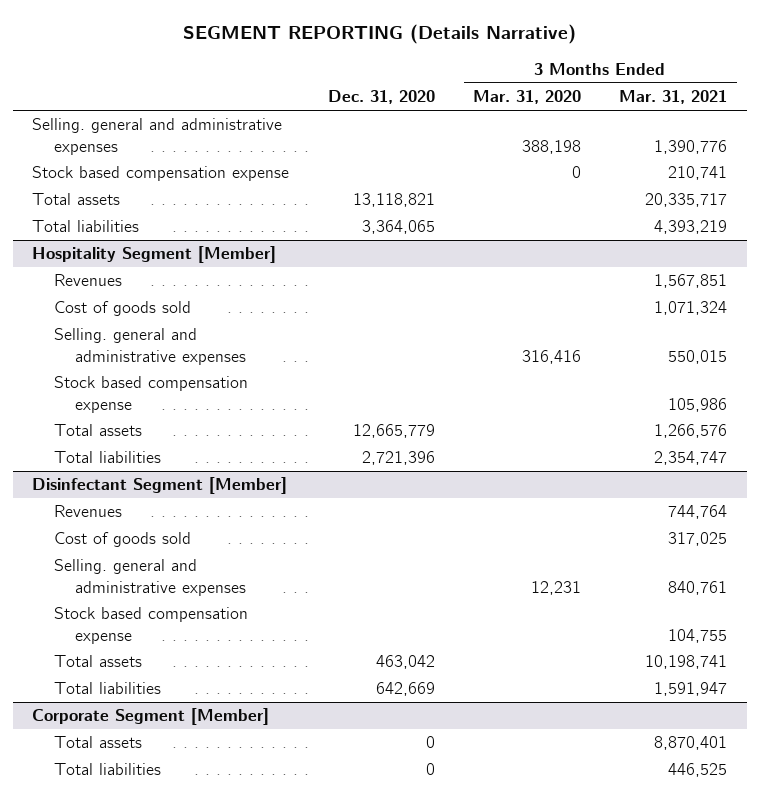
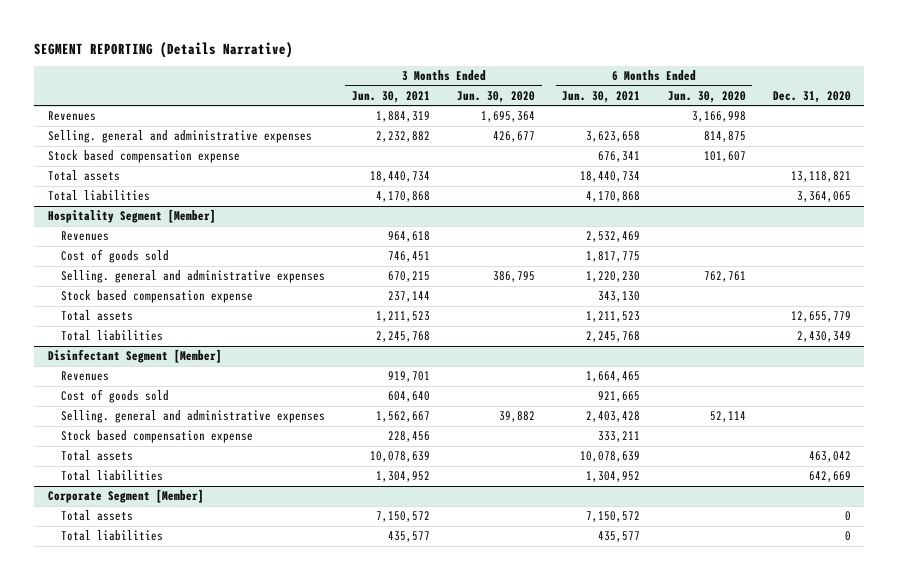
- | Dec. 31, 2020 | 3 Months Ended Mar. 31, 2020 | 3 Months Ended Mar. 31, 2021
+ | 3 Months Ended Jun. 30, 2021 | 3 Months Ended Jun. 30, 2020 | 6 Months Ended Jun. 30, 2021 | 6 Months Ended Jun. 30, 2020 | Dec. 31, 2020
+ Revenues | 1,884,319 | 1,695,364 | | 3,166,998 |
@ Hospitality Segment [Member]
- Total assets | 12,665,779 | | 1,266,576
- Total liabilities | 2,721,396 | | 2,354,747
+ Total assets | 1,211,523 | | 1,211,523 | | 12,655,779
+ Total liabilities | 2,245,768 | | 2,245,768 | | 2,430,349

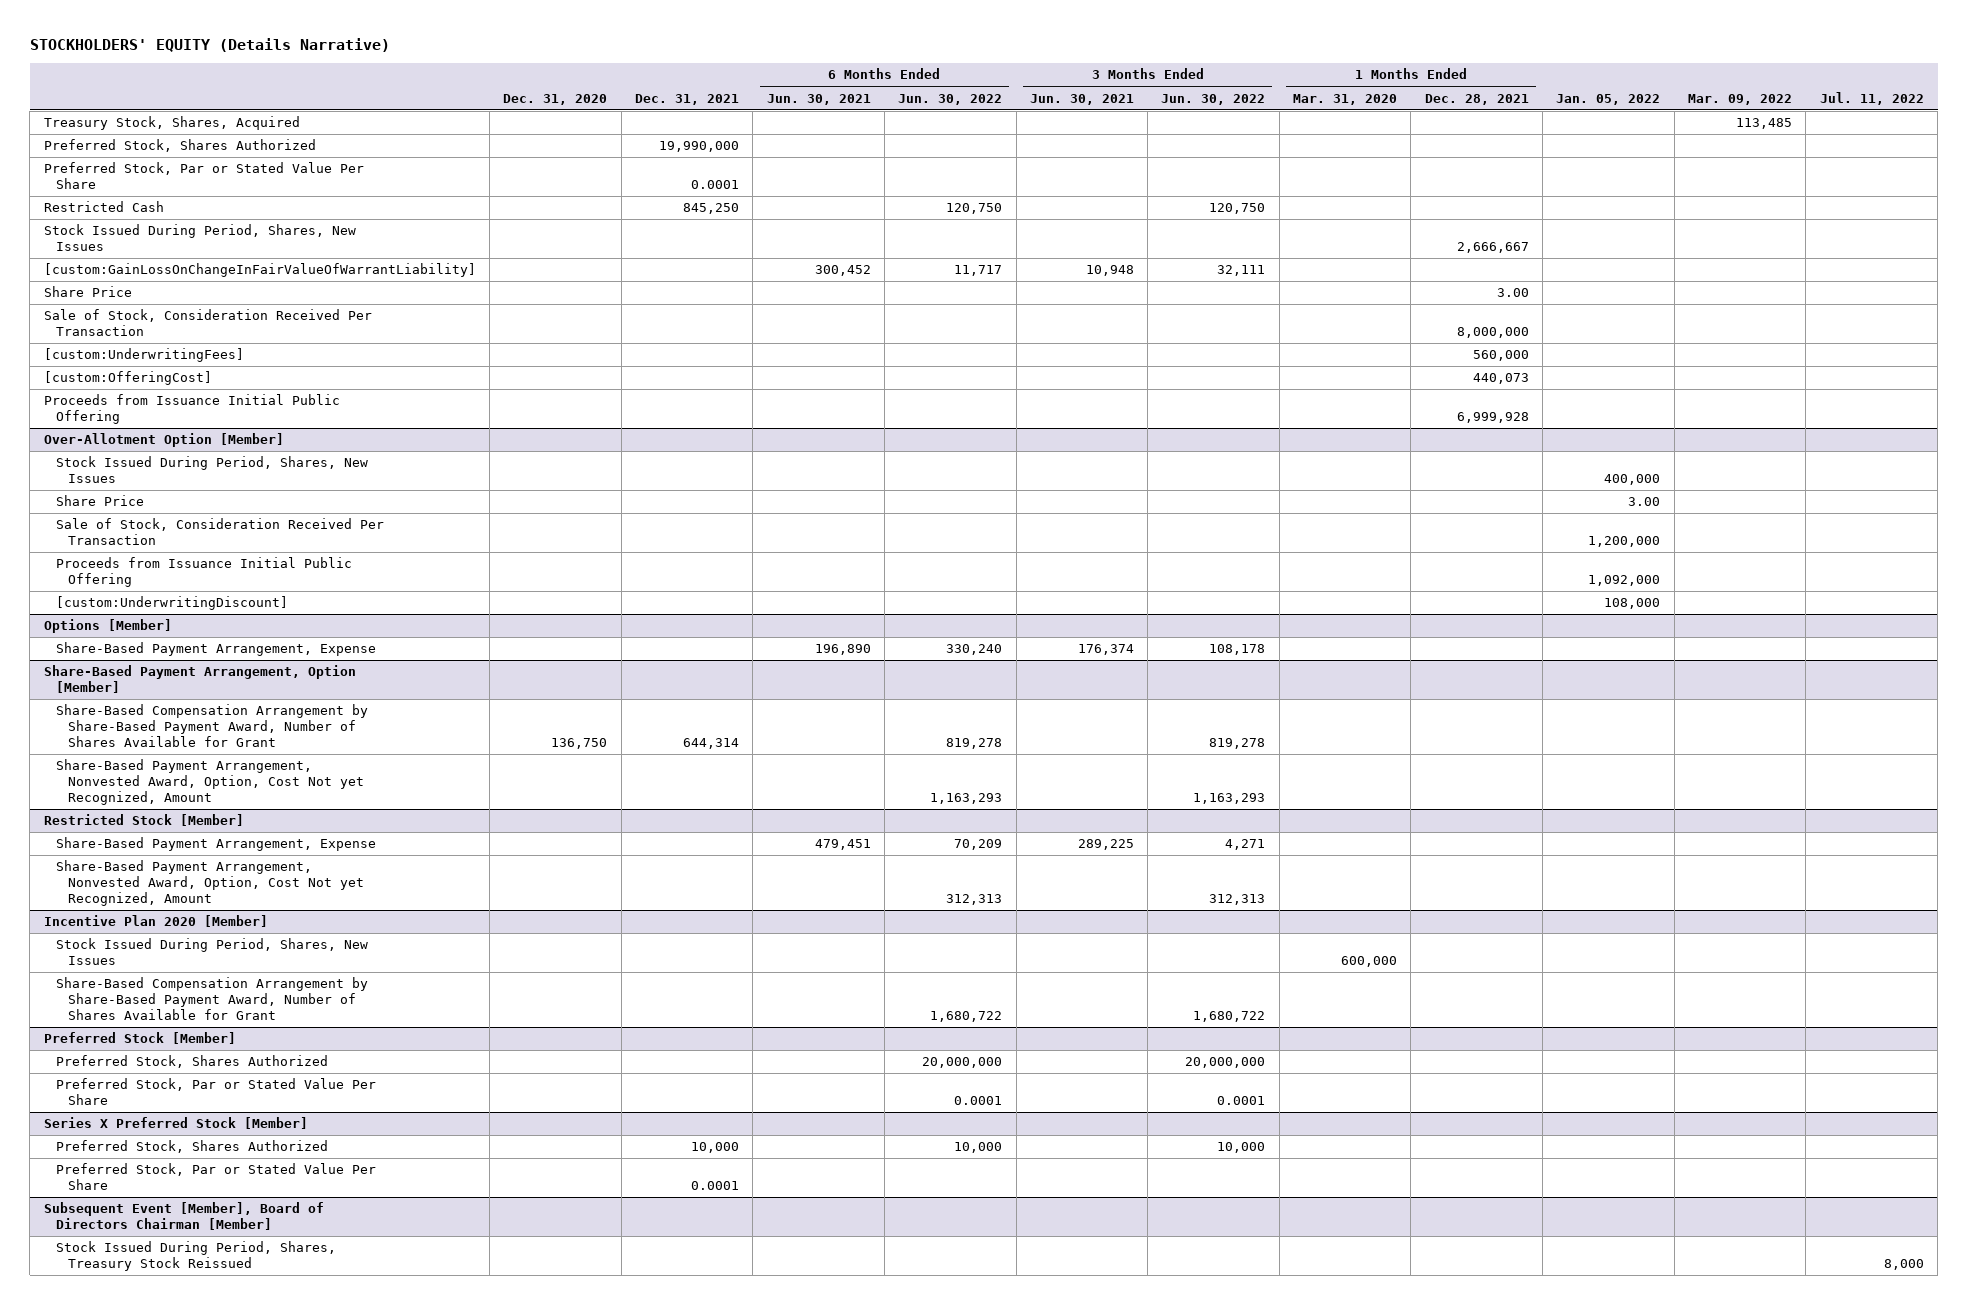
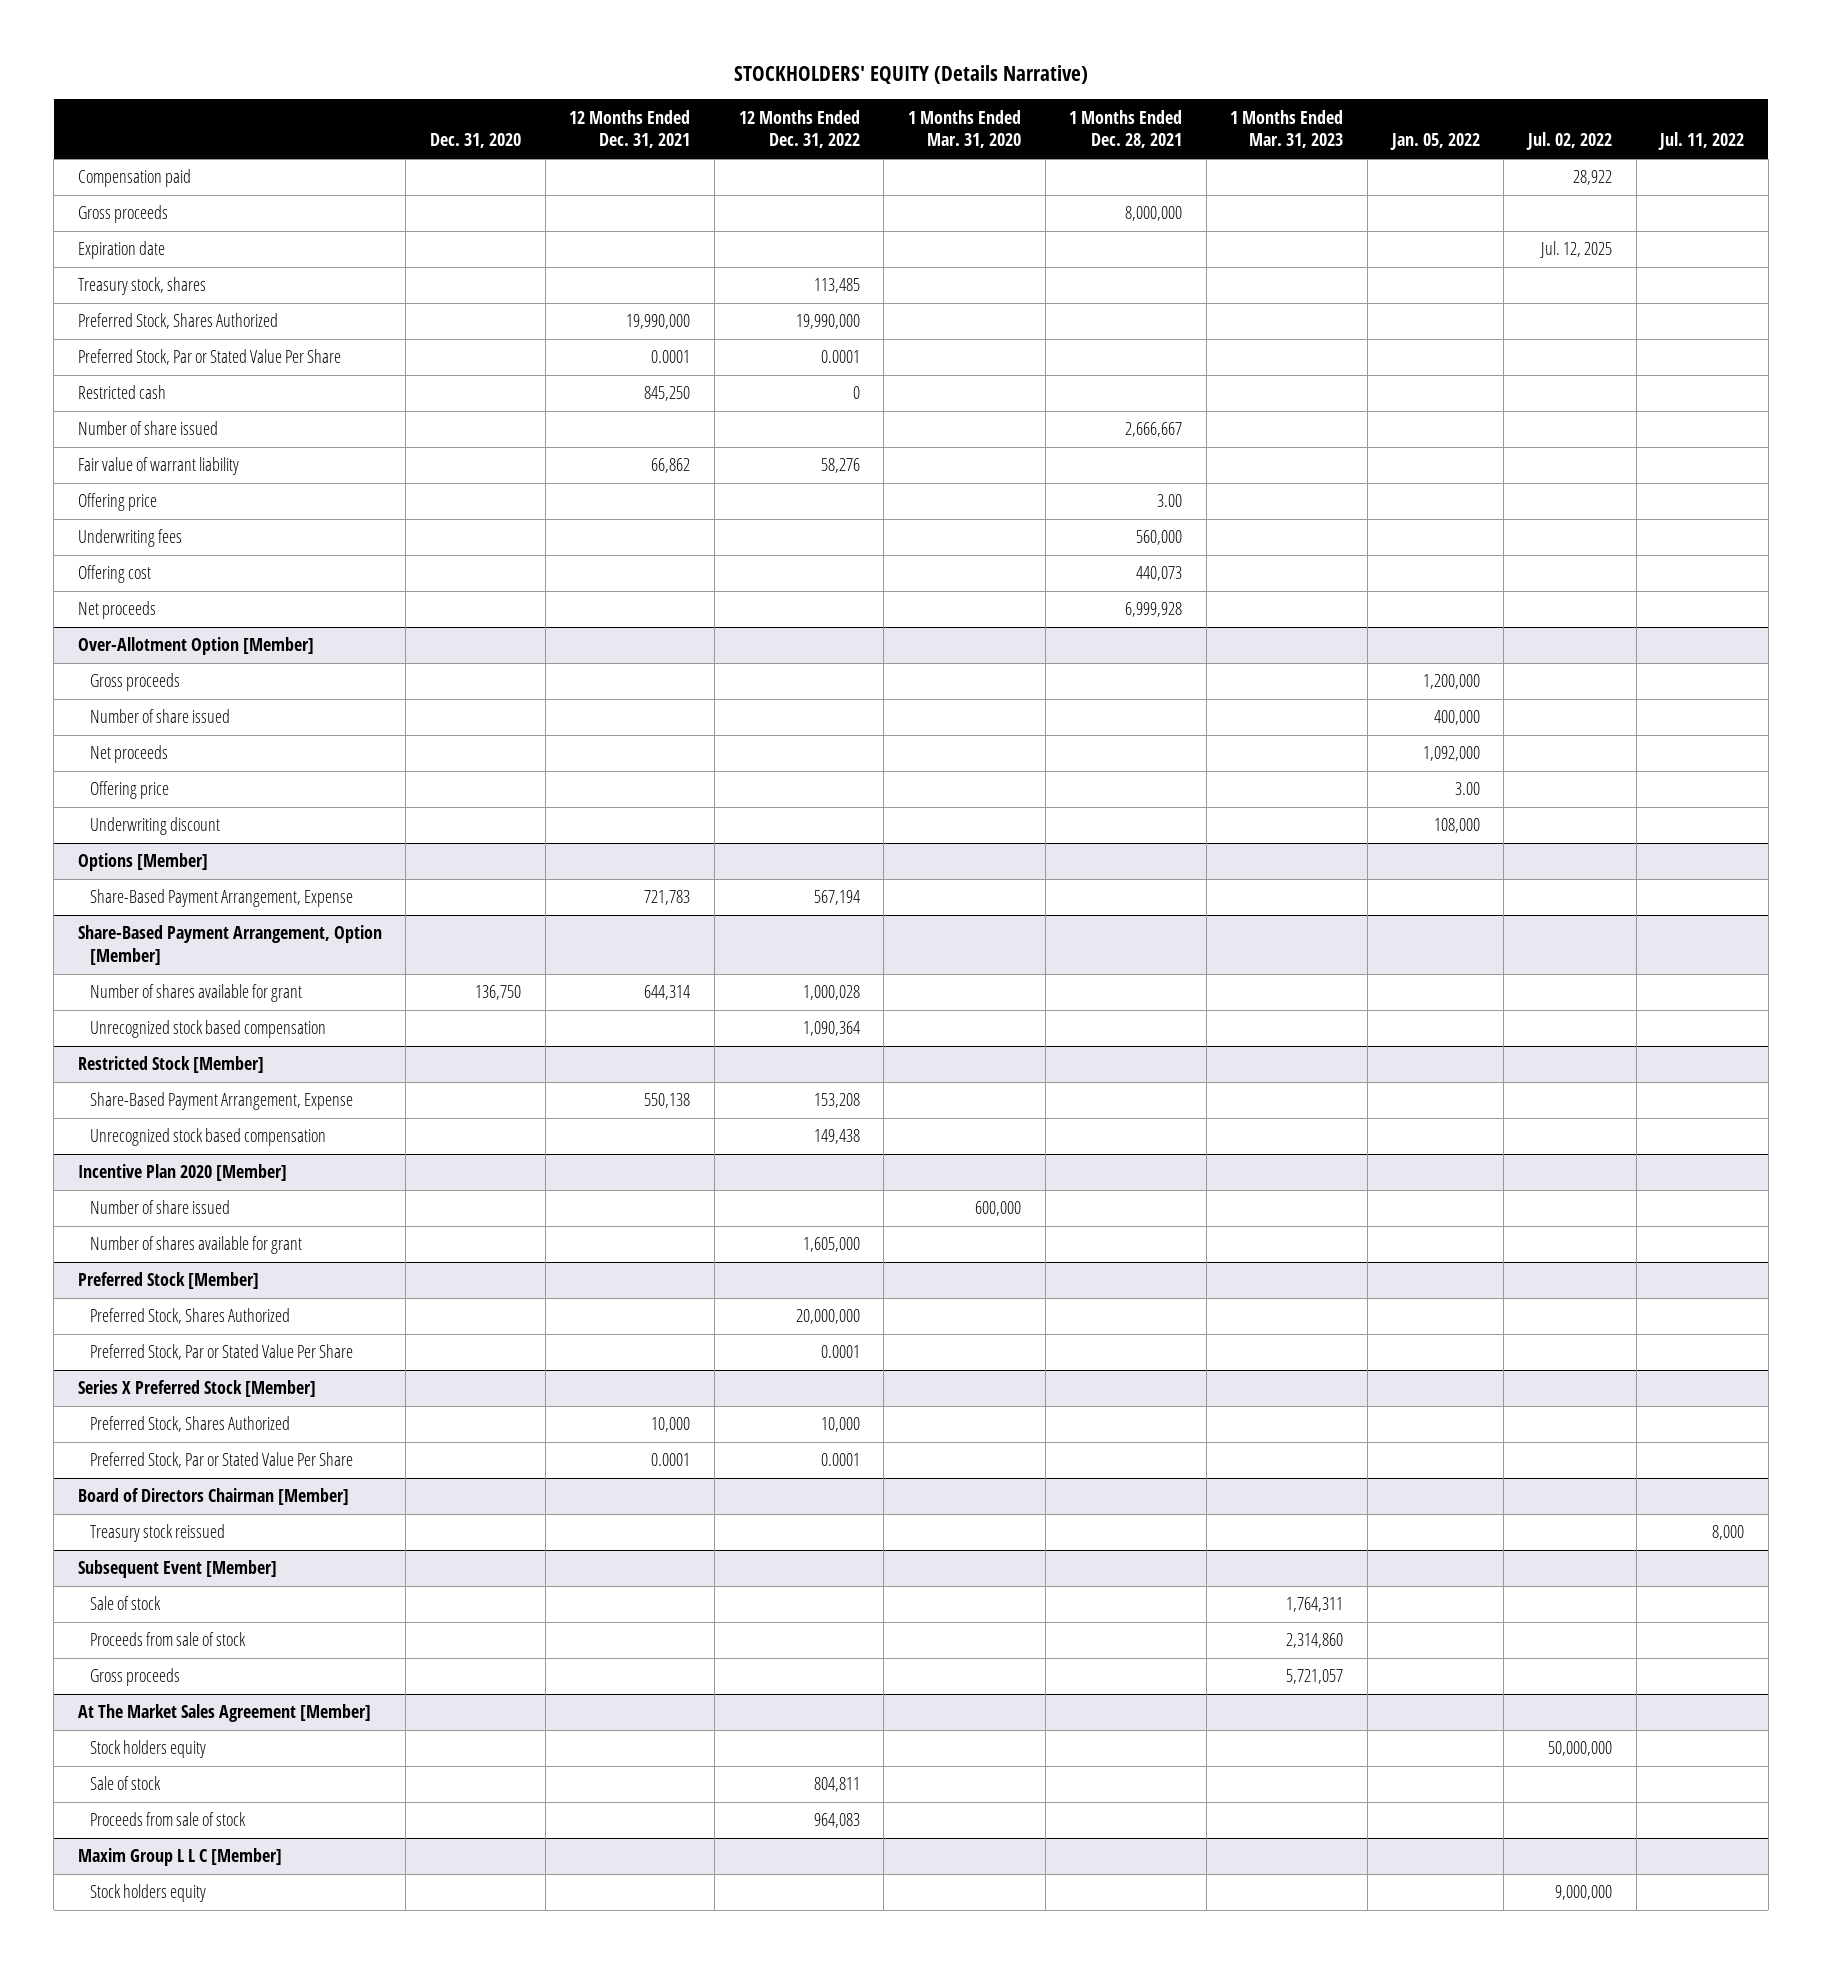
- | Dec. 31, 2020 | Dec. 31, 2021 | 6 Months Ended Jun. 30, 2021 | 6 Months Ended Jun. 30, 2022 | 3 Months Ended Jun. 30, 2021 | 3 Months Ended Jun. 30, 2022 | 1 Months Ended Mar. 31, 2020 | 1 Months Ended Dec. 28, 2021 | Jan. 05, 2022 | Mar. 09, 2022 | Jul. 11, 2022
+ | Dec. 31, 2020 | 12 Months Ended Dec. 31, 2021 | 12 Months Ended Dec. 31, 2022 | 1 Months Ended Mar. 31, 2020 | 1 Months Ended Dec. 28, 2021 | 1 Months Ended Mar. 31, 2023 | Jan. 05, 2022 | Jul. 02, 2022 | Jul. 11, 2022
- Treasury Stock, Shares, Acquired | | | | | | | | | | 113,485 |
+ Compensation paid | | | | | | | | 28,922 |
+ Gross proceeds | | | | | 8,000,000 | | | |
+ Expiration date | | | | | | | | Jul. 12, 2025 |
+ Treasury stock, shares | | | 113,485 | | | | | |
- Restricted Cash | | 845,250 | | 120,750 | | 120,750 | | | | |
- Stock Issued During Period, Shares, New Issues | | | | | | | | 2,666,667 | | |
- [custom:GainLossOnChangeInFairValueOfWarrantLiability] | | | 300,452 | 11,717 | 10,948 | 32,111 | | | | |
- Share Price | | | | | | | | 3.00 | | |
- Sale of Stock, Consideration Received Per Transaction | | | | | | | | 8,000,000 | | |
- [custom:UnderwritingFees] | | | | | | | | 560,000 | | |
- [custom:OfferingCost] | | | | | | | | 440,073 | | |
- Proceeds from Issuance Initial Public Offering | | | | | | | | 6,999,928 | | |
+ Restricted cash | | 845,250 | 0 | | | | | |
+ Number of share issued | | | | | 2,666,667 | | | |
+ Fair value of warrant liability | | 66,862 | 58,276 | | | | | |
+ Offering price | | | | | 3.00 | | | |
+ Underwriting fees | | | | | 560,000 | | | |
+ Offering cost | | | | | 440,073 | | | |
+ Net proceeds | | | | | 6,999,928 | | | |
@ Over-Allotment Option [Member]
- Stock Issued During Period, Shares, New Issues | | | | | | | | | 400,000 | |
- Share Price | | | | | | | | | 3.00 | |
- Sale of Stock, Consideration Received Per Transaction | | | | | | | | | 1,200,000 | |
- Proceeds from Issuance Initial Public Offering | | | | | | | | | 1,092,000 | |
- [custom:UnderwritingDiscount] | | | | | | | | | 108,000 | |
+ Gross proceeds | | | | | | | 1,200,000 | |
+ Number of share issued | | | | | | | 400,000 | |
+ Net proceeds | | | | | | | 1,092,000 | |
+ Offering price | | | | | | | 3.00 | |
+ Underwriting discount | | | | | | | 108,000 | |
@ Share-Based Payment Arrangement, Option [Member]
- Share-Based Compensation Arrangement by Share-Based Payment Award, Number of Shares Available for Grant | 136,750 | 644,314 | | 819,278 | | 819,278 | | | | |
- Share-Based Payment Arrangement, Nonvested Award, Option, Cost Not yet Recognized, Amount | | | | 1,163,293 | | 1,163,293 | | | | |
+ Number of shares available for grant | 136,750 | 644,314 | 1,000,028 | | | | | |
+ Unrecognized stock based compensation | | | 1,090,364 | | | | | |
@ Restricted Stock [Member]
- Share-Based Payment Arrangement, Nonvested Award, Option, Cost Not yet Recognized, Amount | | | | 312,313 | | 312,313 | | | | |
+ Unrecognized stock based compensation | | | 149,438 | | | | | |
@ Incentive Plan 2020 [Member]
- Stock Issued During Period, Shares, New Issues | | | | | | | 600,000 | | | |
- Share-Based Compensation Arrangement by Share-Based Payment Award, Number of Shares Available for Grant | | | | 1,680,722 | | 1,680,722 | | | | |
+ Number of share issued | | | | 600,000 | | | | |
+ Number of shares available for grant | | | 1,605,000 | | | | | |
- Subsequent Event [Member], Board of Directors Chairman [Member]
- Stock Issued During Period, Shares, Treasury Stock Reissued | | | | | | | | | | | 8,000
+ Board of Directors Chairman [Member]
+ Treasury stock reissued | | | | | | | | | 8,000
+ Subsequent Event [Member]
+ Sale of stock | | | | | | 1,764,311 | | |
+ Proceeds from sale of stock | | | | | | 2,314,860 | | |
+ Gross proceeds | | | | | | 5,721,057 | | |
+ At The Market Sales Agreement [Member]
+ Stock holders equity | | | | | | | | 50,000,000 |
+ Sale of stock | | | 804,811 | | | | | |
+ Proceeds from sale of stock | | | 964,083 | | | | | |
+ Maxim Group L L C [Member]
+ Stock holders equity | | | | | | | | 9,000,000 |

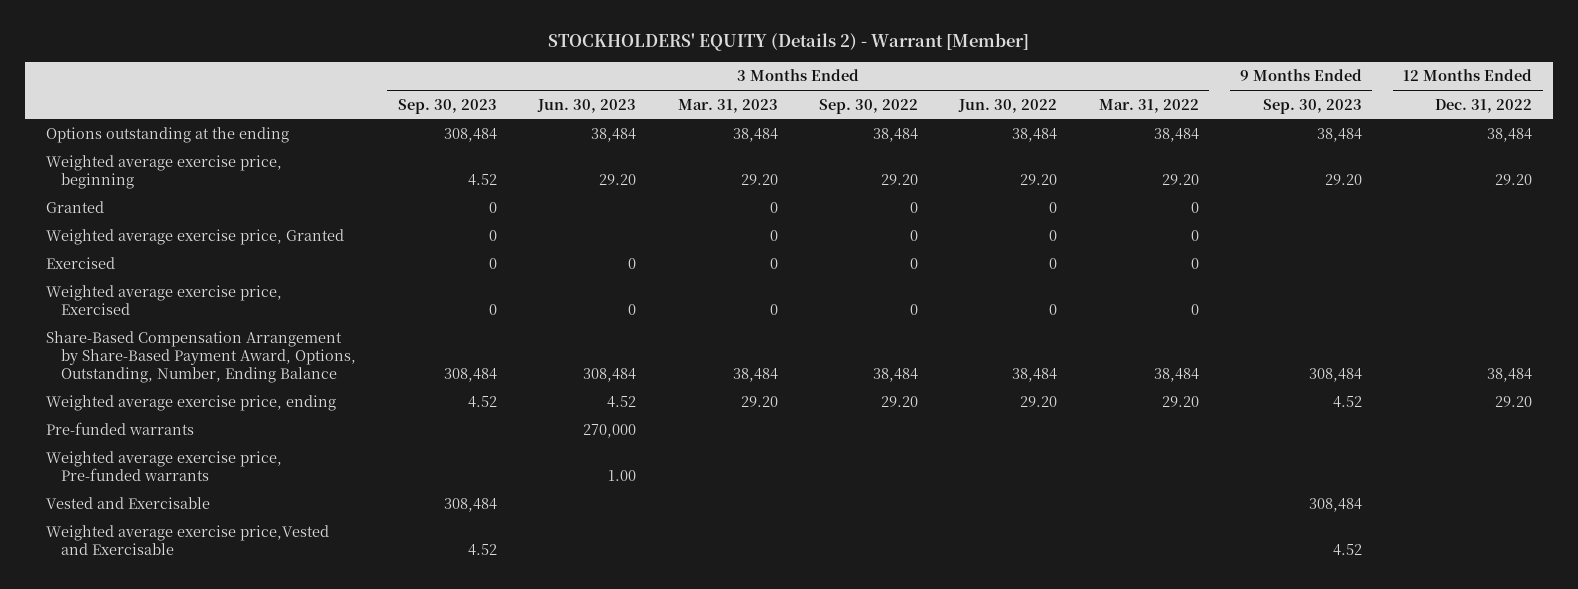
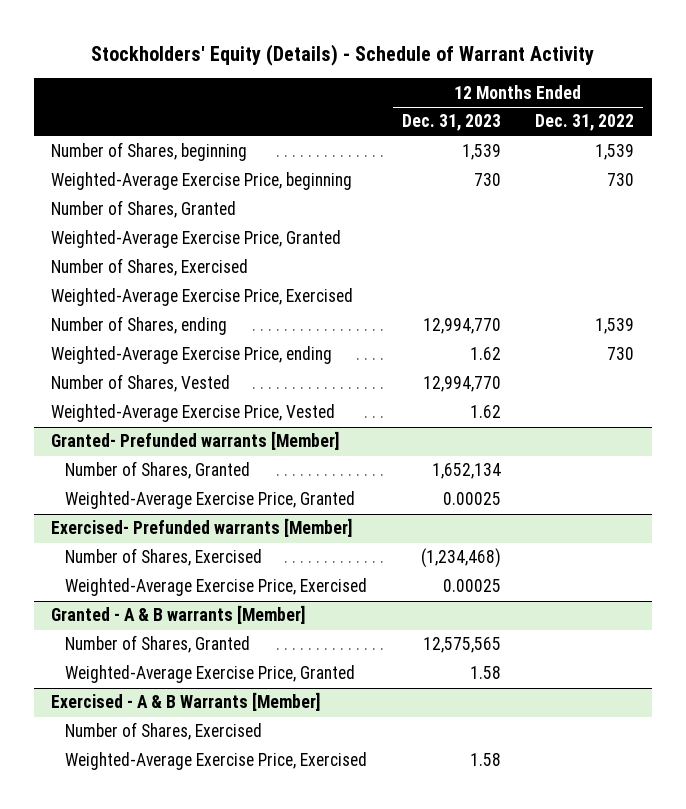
- STOCKHOLDERS' EQUITY (Details 2) - Warrant [Member]
+ Stockholders' Equity (Details) - Schedule of Warrant Activity
- | 3 Months Ended Sep. 30, 2023 | 3 Months Ended Jun. 30, 2023 | 3 Months Ended Mar. 31, 2023 | 3 Months Ended Sep. 30, 2022 | 3 Months Ended Jun. 30, 2022 | 3 Months Ended Mar. 31, 2022 | 9 Months Ended Sep. 30, 2023 | 12 Months Ended Dec. 31, 2022
+ | 12 Months Ended Dec. 31, 2023 | 12 Months Ended Dec. 31, 2022
- Options outstanding at the ending | 308,484 | 38,484 | 38,484 | 38,484 | 38,484 | 38,484 | 38,484 | 38,484
- Weighted average exercise price, beginning | 4.52 | 29.20 | 29.20 | 29.20 | 29.20 | 29.20 | 29.20 | 29.20
- Granted | 0 | | 0 | 0 | 0 | 0 | |
- Weighted average exercise price, Granted | 0 | | 0 | 0 | 0 | 0 | |
- Exercised | 0 | 0 | 0 | 0 | 0 | 0 | |
- Weighted average exercise price, Exercised | 0 | 0 | 0 | 0 | 0 | 0 | |
- Share-Based Compensation Arrangement by Share-Based Payment Award, Options, Outstanding, Number, Ending Balance | 308,484 | 308,484 | 38,484 | 38,484 | 38,484 | 38,484 | 308,484 | 38,484
- Weighted average exercise price, ending | 4.52 | 4.52 | 29.20 | 29.20 | 29.20 | 29.20 | 4.52 | 29.20
- Pre-funded warrants | | 270,000 | | | | | |
- Weighted average exercise price, Pre-funded warrants | | 1.00 | | | | | |
- Vested and Exercisable | 308,484 | | | | | | 308,484 |
- Weighted average exercise price,Vested and Exercisable | 4.52 | | | | | | 4.52 |
+ Number of Shares, beginning | 1,539 | 1,539
+ Weighted-Average Exercise Price, beginning | 730 | 730
+ Number of Shares, Granted
+ Weighted-Average Exercise Price, Granted
+ Number of Shares, Exercised
+ Weighted-Average Exercise Price, Exercised
+ Number of Shares, ending | 12,994,770 | 1,539
+ Weighted-Average Exercise Price, ending | 1.62 | 730
+ Number of Shares, Vested | 12,994,770 |
+ Weighted-Average Exercise Price, Vested | 1.62 |
+ Granted- Prefunded warrants [Member]
+ Number of Shares, Granted | 1,652,134 |
+ Weighted-Average Exercise Price, Granted | 0.00025 |
+ Exercised- Prefunded warrants [Member]
+ Number of Shares, Exercised | (1,234,468) |
+ Weighted-Average Exercise Price, Exercised | 0.00025 |
+ Granted - A & B warrants [Member]
+ Number of Shares, Granted | 12,575,565 |
+ Weighted-Average Exercise Price, Granted | 1.58 |
+ Exercised - A & B Warrants [Member]
+ Number of Shares, Exercised
+ Weighted-Average Exercise Price, Exercised | 1.58 |

